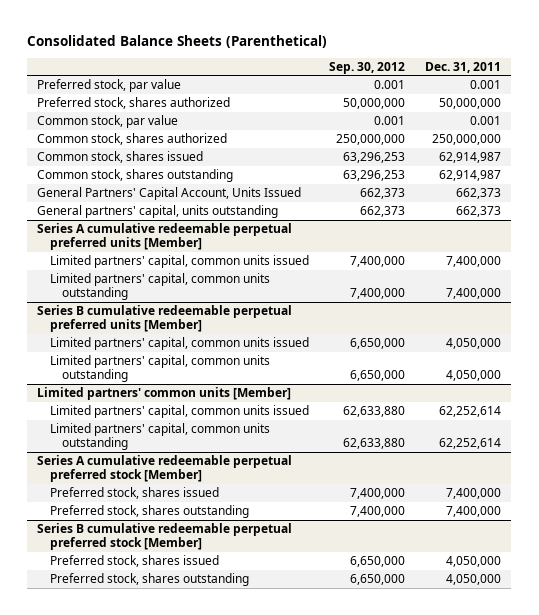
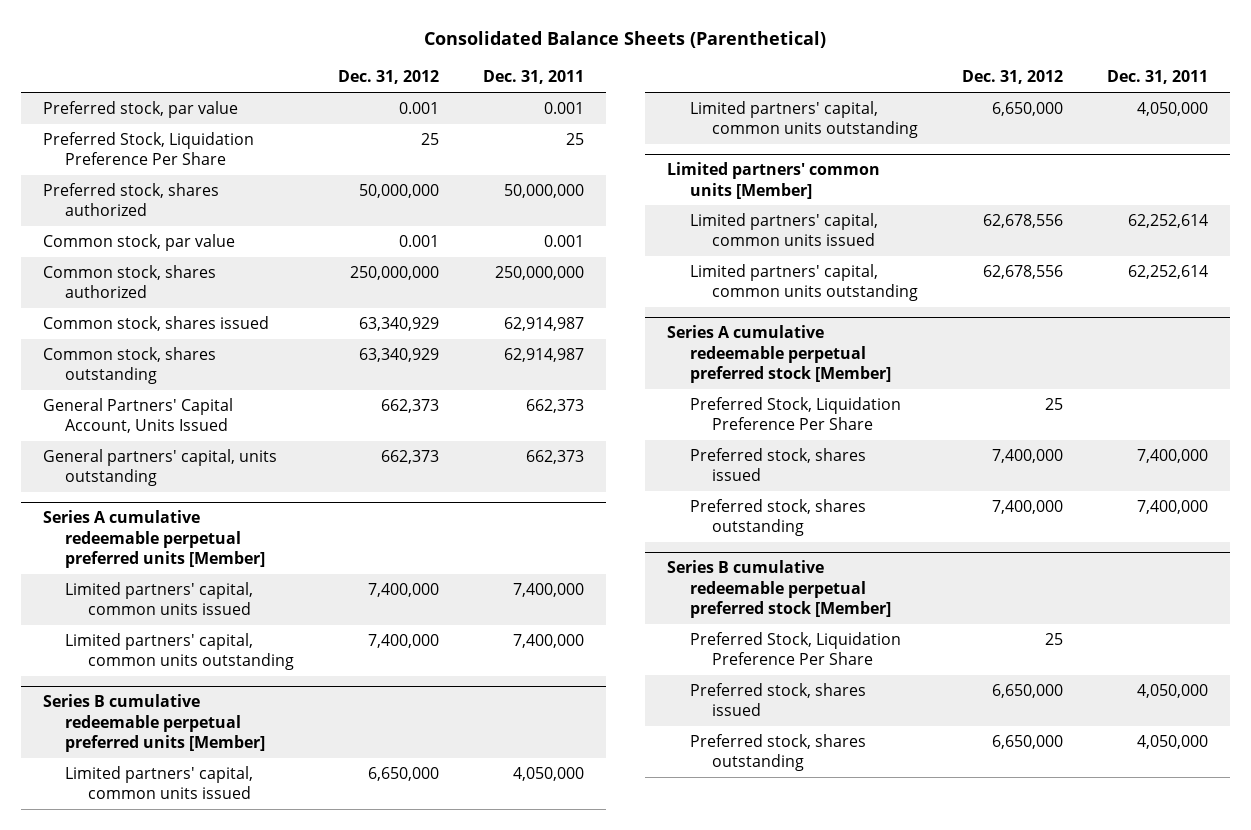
- | Sep. 30, 2012 | Dec. 31, 2011
+ | Dec. 31, 2012 | Dec. 31, 2011
+ Preferred Stock, Liquidation Preference Per Share | 25 | 25
@ Series A cumulative redeemable perpetual preferred stock [Member]
+ Preferred Stock, Liquidation Preference Per Share | 25 |
@ Series B cumulative redeemable perpetual preferred stock [Member]
+ Preferred Stock, Liquidation Preference Per Share | 25 |

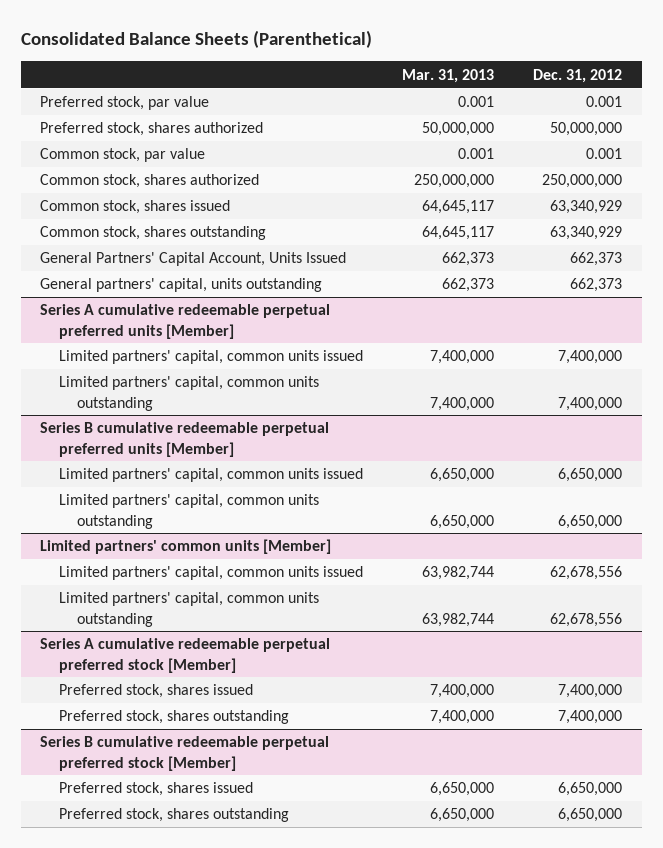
- | Dec. 31, 2012 | Dec. 31, 2011
+ | Mar. 31, 2013 | Dec. 31, 2012
- Preferred Stock, Liquidation Preference Per Share | 25 | 25
@ Series A cumulative redeemable perpetual preferred stock [Member]
- Preferred Stock, Liquidation Preference Per Share | 25 |
@ Series B cumulative redeemable perpetual preferred stock [Member]
- Preferred Stock, Liquidation Preference Per Share | 25 |

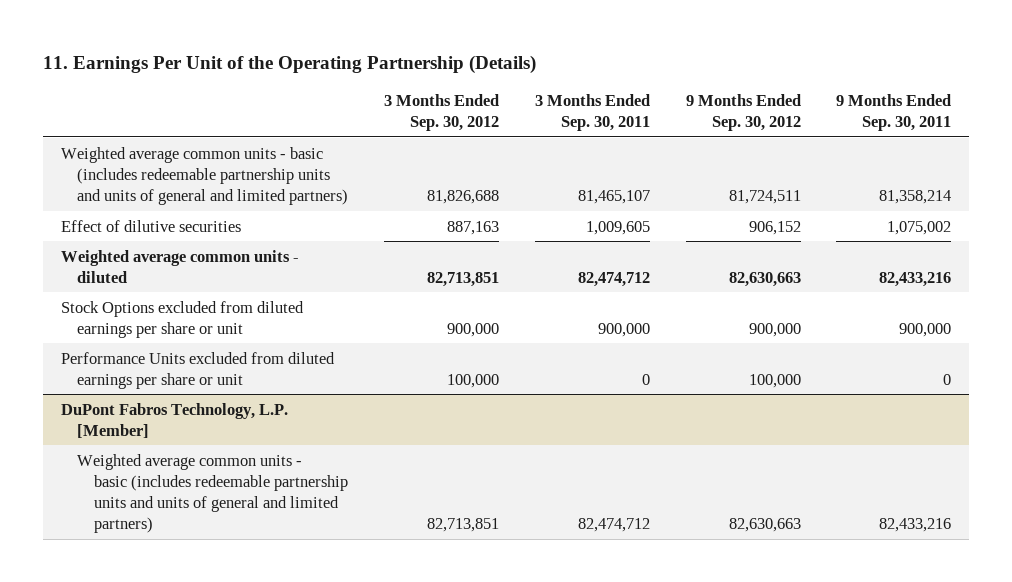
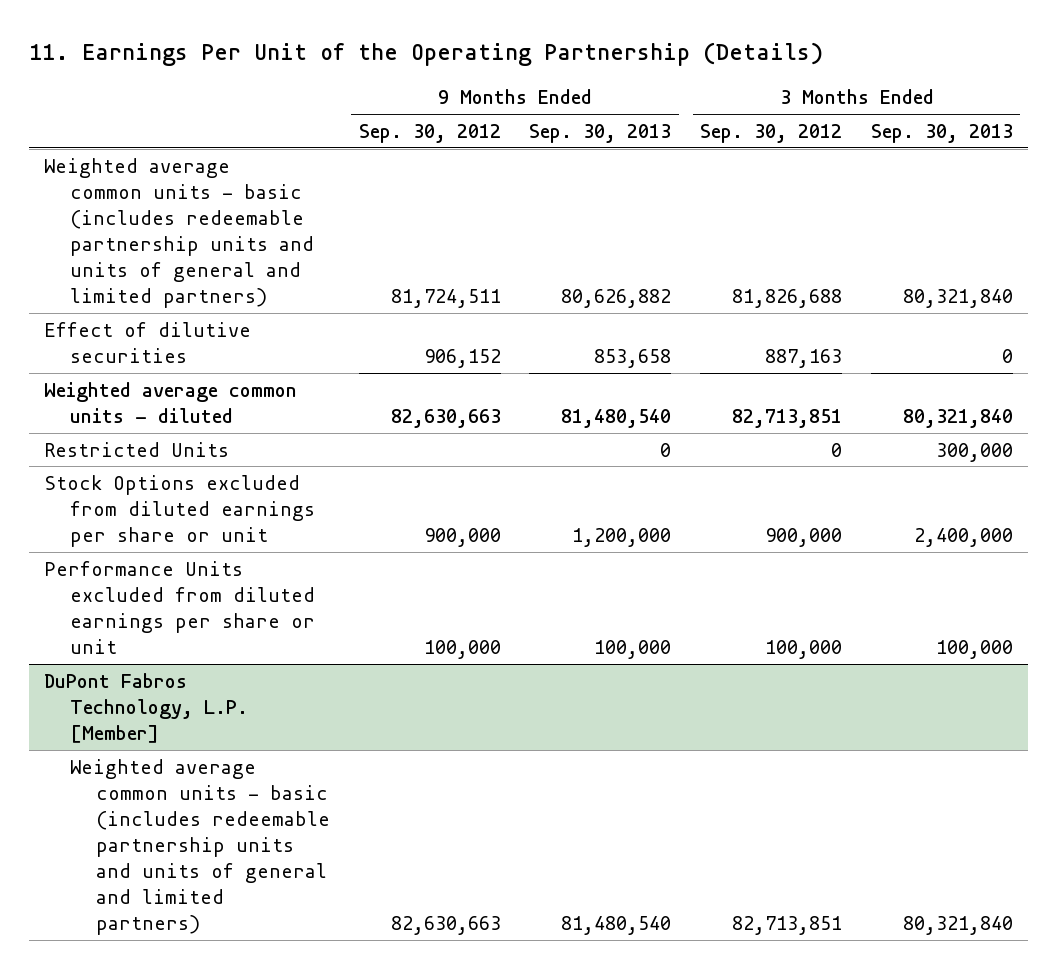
- | 3 Months Ended Sep. 30, 2012 | 3 Months Ended Sep. 30, 2011 | 9 Months Ended Sep. 30, 2012 | 9 Months Ended Sep. 30, 2011
+ | 9 Months Ended Sep. 30, 2012 | 9 Months Ended Sep. 30, 2013 | 3 Months Ended Sep. 30, 2012 | 3 Months Ended Sep. 30, 2013
+ Restricted Units | | 0 | 0 | 300,000

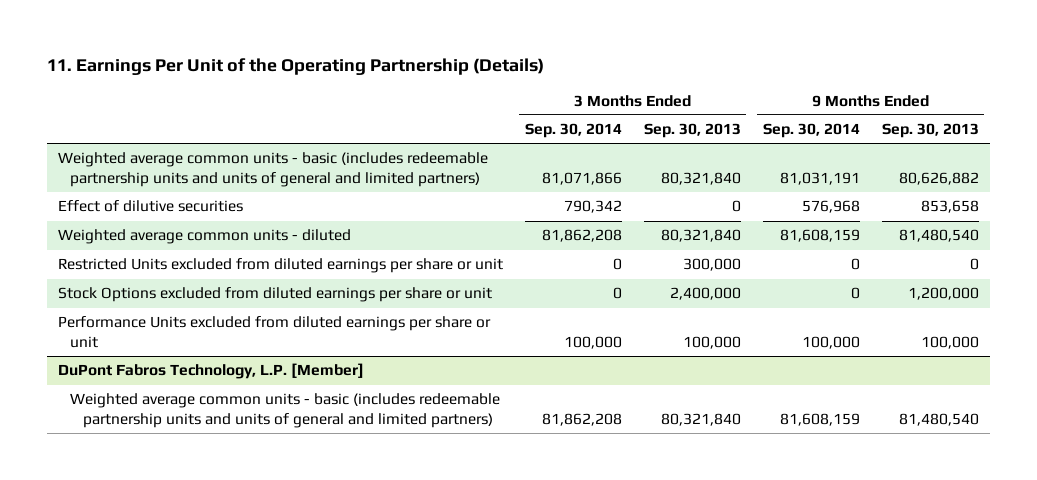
- | 9 Months Ended Sep. 30, 2012 | 9 Months Ended Sep. 30, 2013 | 3 Months Ended Sep. 30, 2012 | 3 Months Ended Sep. 30, 2013
+ | 3 Months Ended Sep. 30, 2014 | 3 Months Ended Sep. 30, 2013 | 9 Months Ended Sep. 30, 2014 | 9 Months Ended Sep. 30, 2013
- Restricted Units | | 0 | 0 | 300,000
+ Restricted Units excluded from diluted earnings per share or unit | 0 | 300,000 | 0 | 0

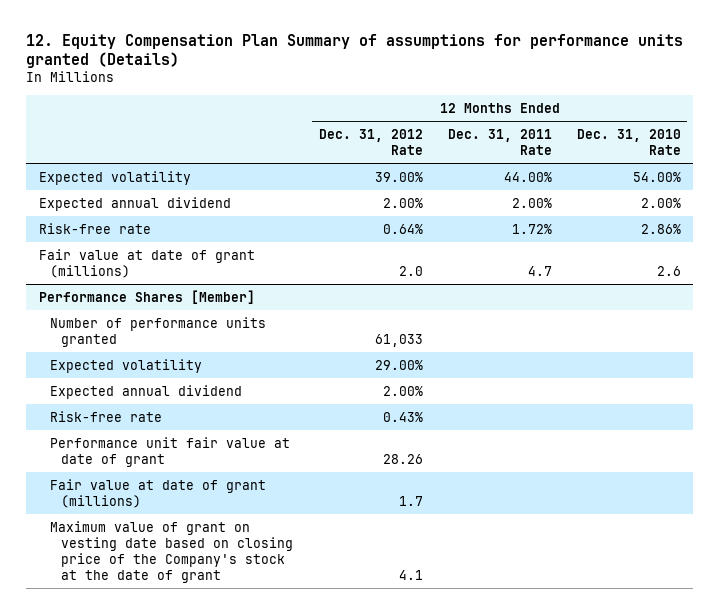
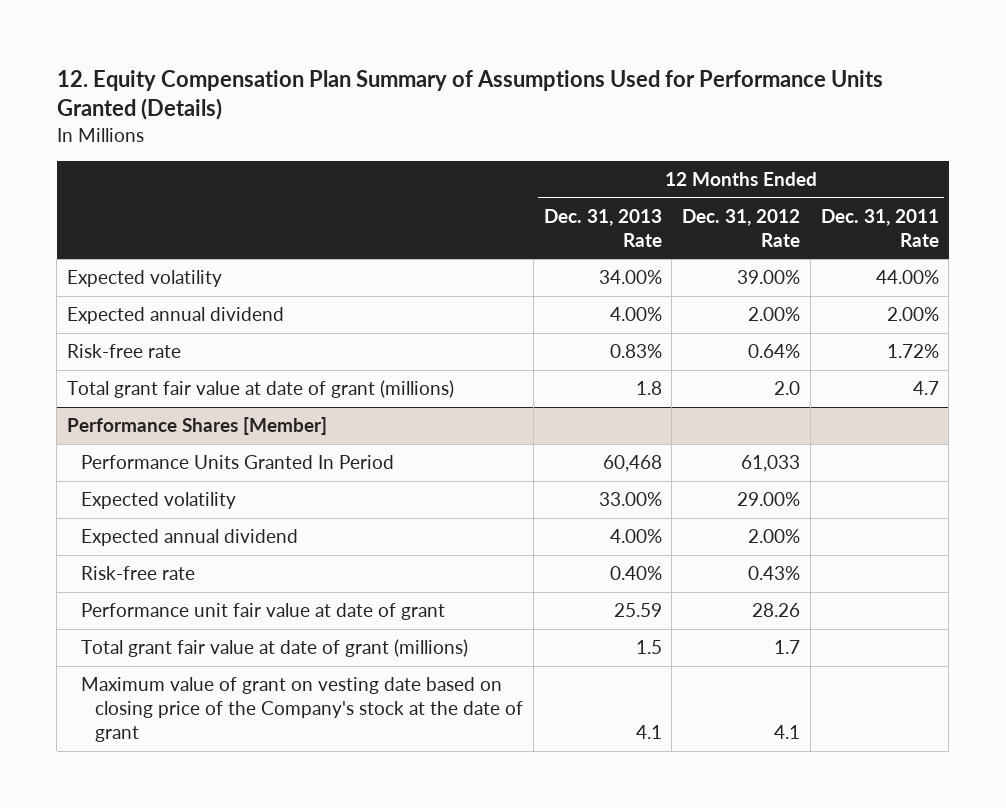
- 12. Equity Compensation Plan Summary of assumptions for performance units granted (Details)
+ 12. Equity Compensation Plan Summary of Assumptions Used for Performance Units Granted (Details)
- | 12 Months Ended Dec. 31, 2012 Rate | 12 Months Ended Dec. 31, 2011 Rate | 12 Months Ended Dec. 31, 2010 Rate
+ | 12 Months Ended Dec. 31, 2013 Rate | 12 Months Ended Dec. 31, 2012 Rate | 12 Months Ended Dec. 31, 2011 Rate
- Fair value at date of grant (millions) | 2.0 | 4.7 | 2.6
+ Total grant fair value at date of grant (millions) | 1.8 | 2.0 | 4.7
@ Performance Shares [Member]
- Number of performance units granted | 61,033 | |
+ Performance Units Granted In Period | 60,468 | 61,033 |
- Fair value at date of grant (millions) | 1.7 | |
+ Total grant fair value at date of grant (millions) | 1.5 | 1.7 |

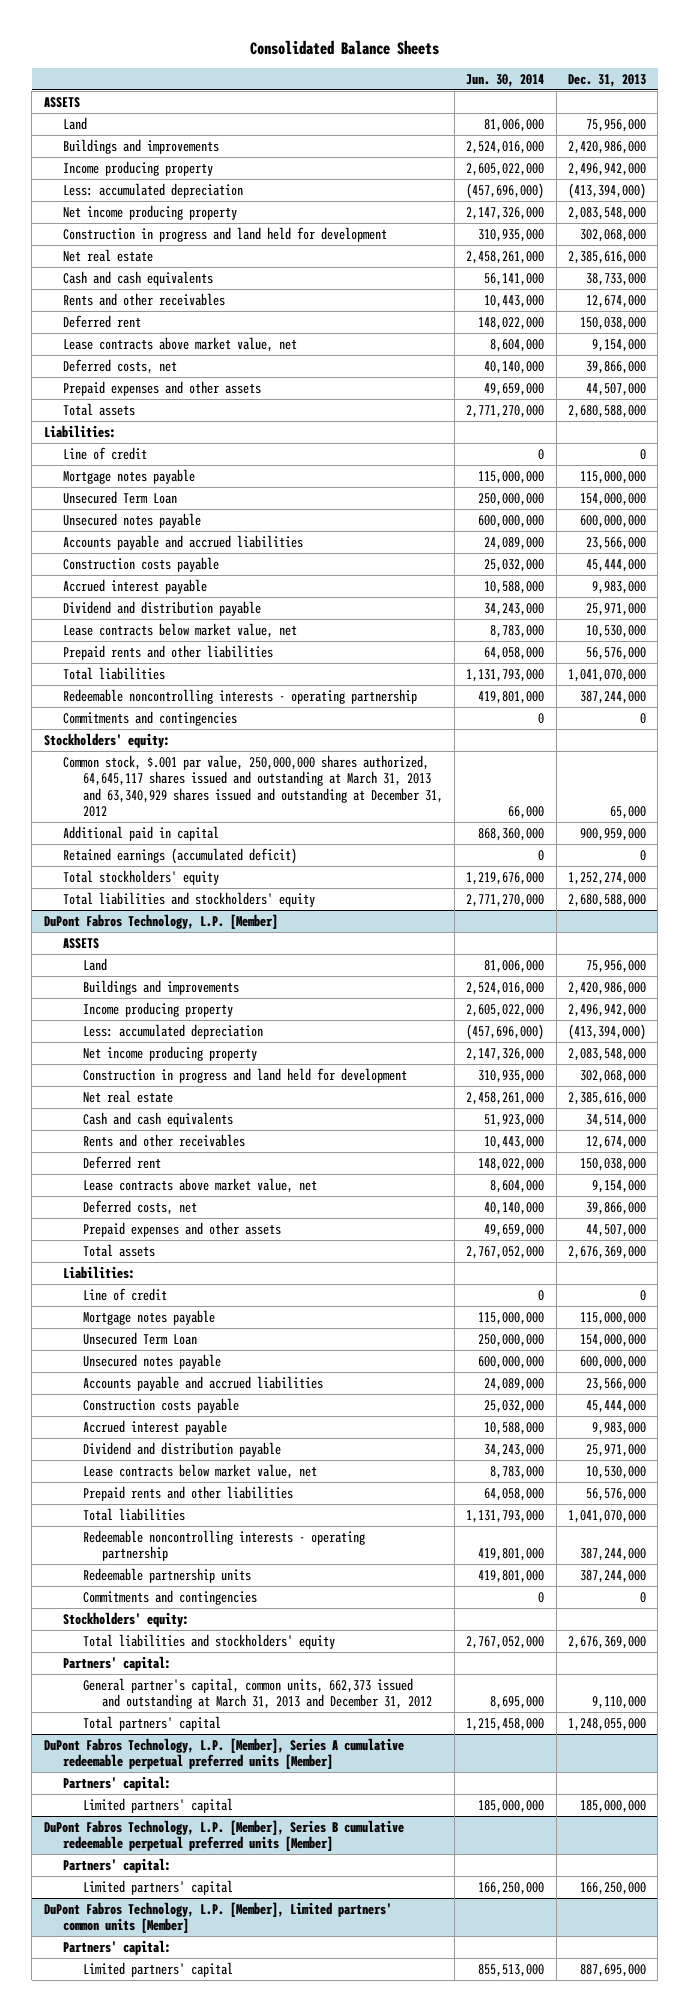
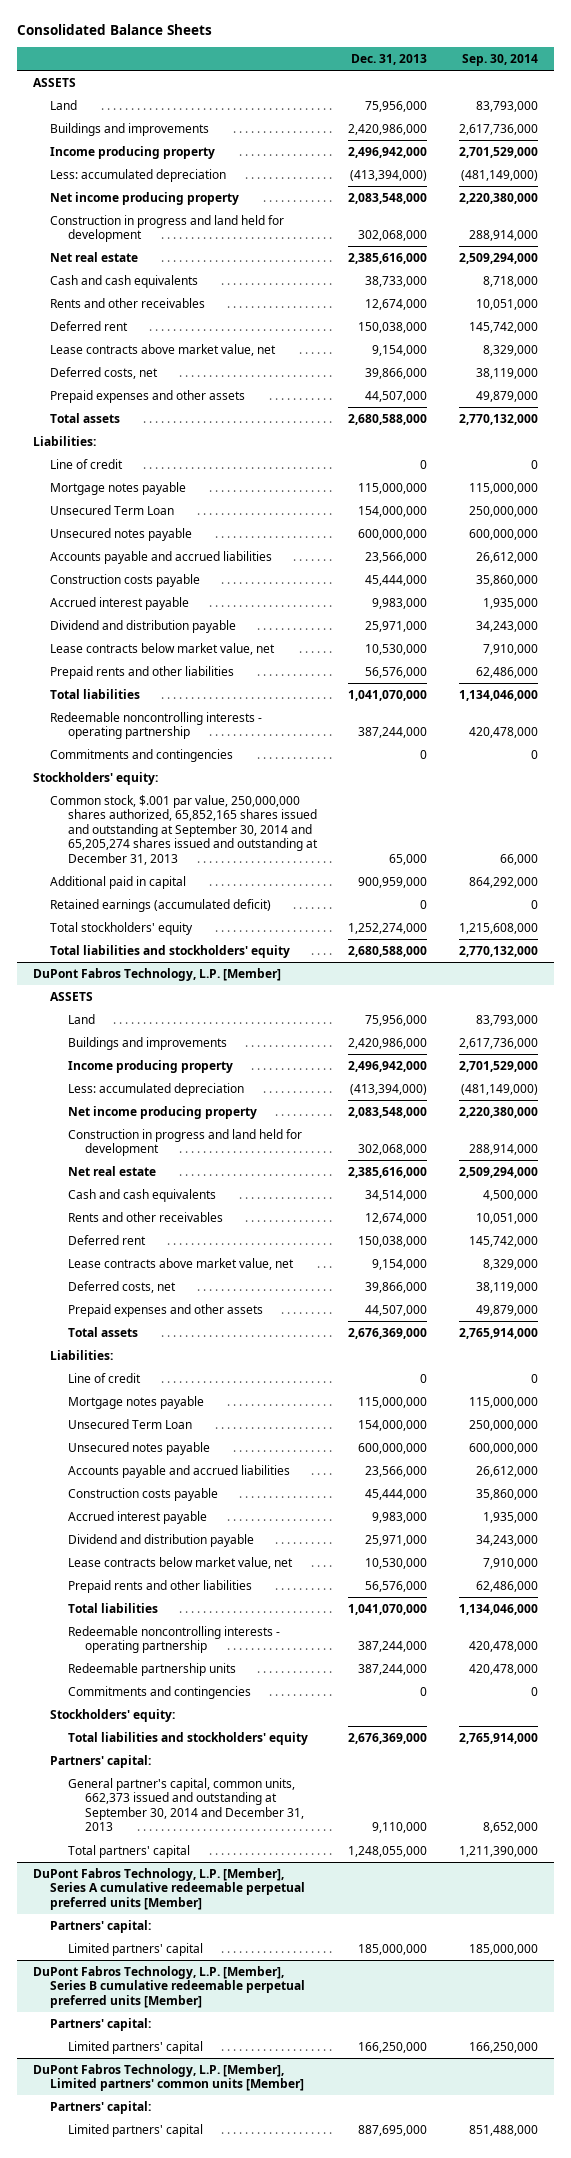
- | Jun. 30, 2014 | Dec. 31, 2013
+ | Dec. 31, 2013 | Sep. 30, 2014
- Common stock, $.001 par value, 250,000,000 shares authorized, 64,645,117 shares issued and outstanding at March 31, 2013 and 63,340,929 shares issued and outstanding at December 31, 2012 | 66,000 | 65,000
+ Common stock, $.001 par value, 250,000,000 shares authorized, 65,852,165 shares issued and outstanding at September 30, 2014 and 65,205,274 shares issued and outstanding at December 31, 2013 | 65,000 | 66,000
@ DuPont Fabros Technology, L.P. [Member]
- General partner's capital, common units, 662,373 issued and outstanding at March 31, 2013 and December 31, 2012 | 8,695,000 | 9,110,000
+ General partner's capital, common units, 662,373 issued and outstanding at September 30, 2014 and December 31, 2013 | 9,110,000 | 8,652,000

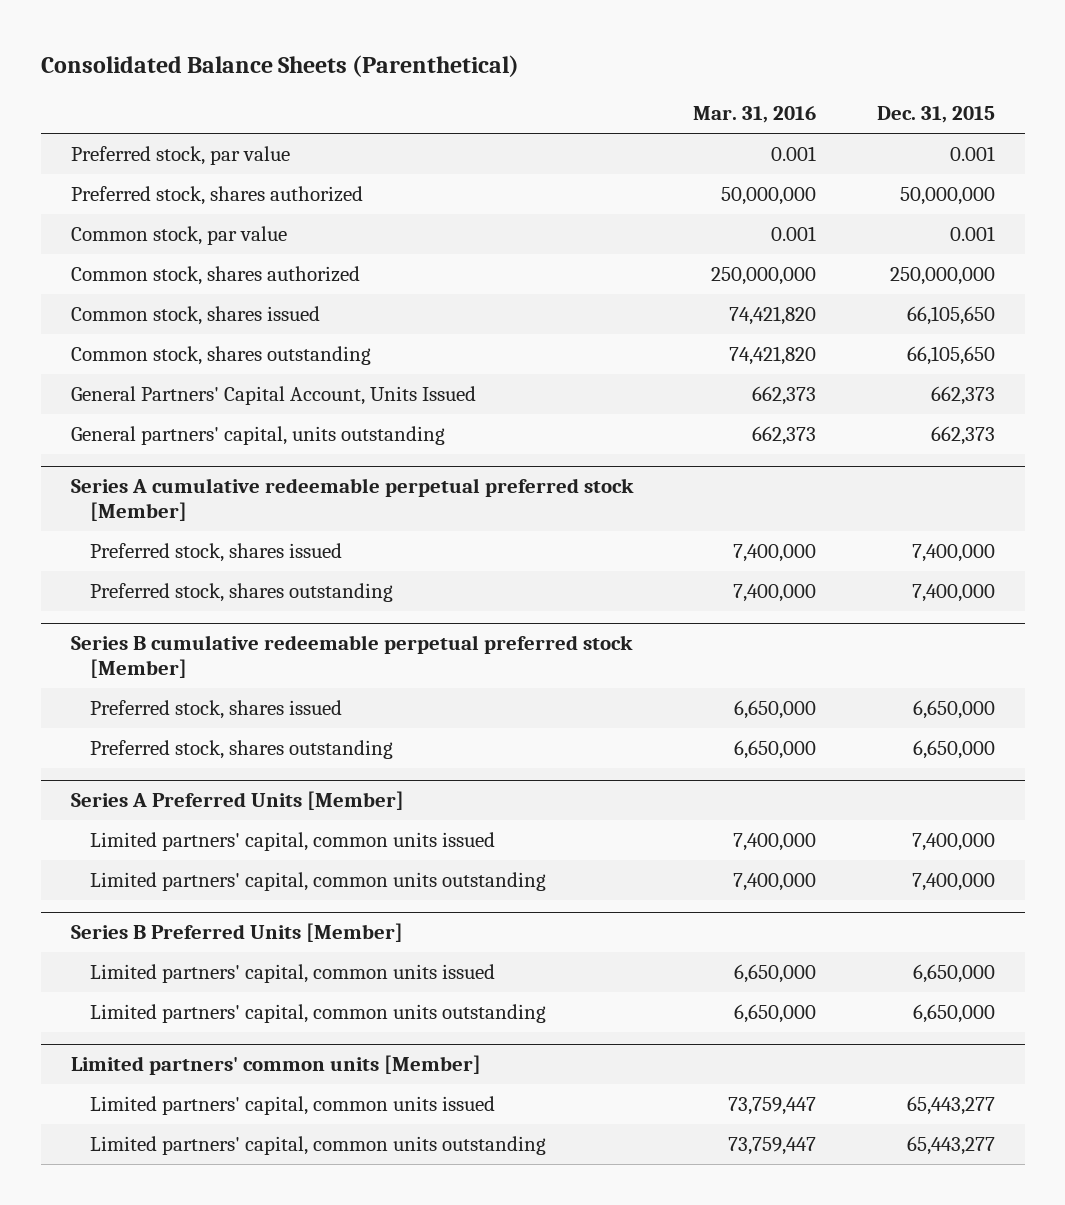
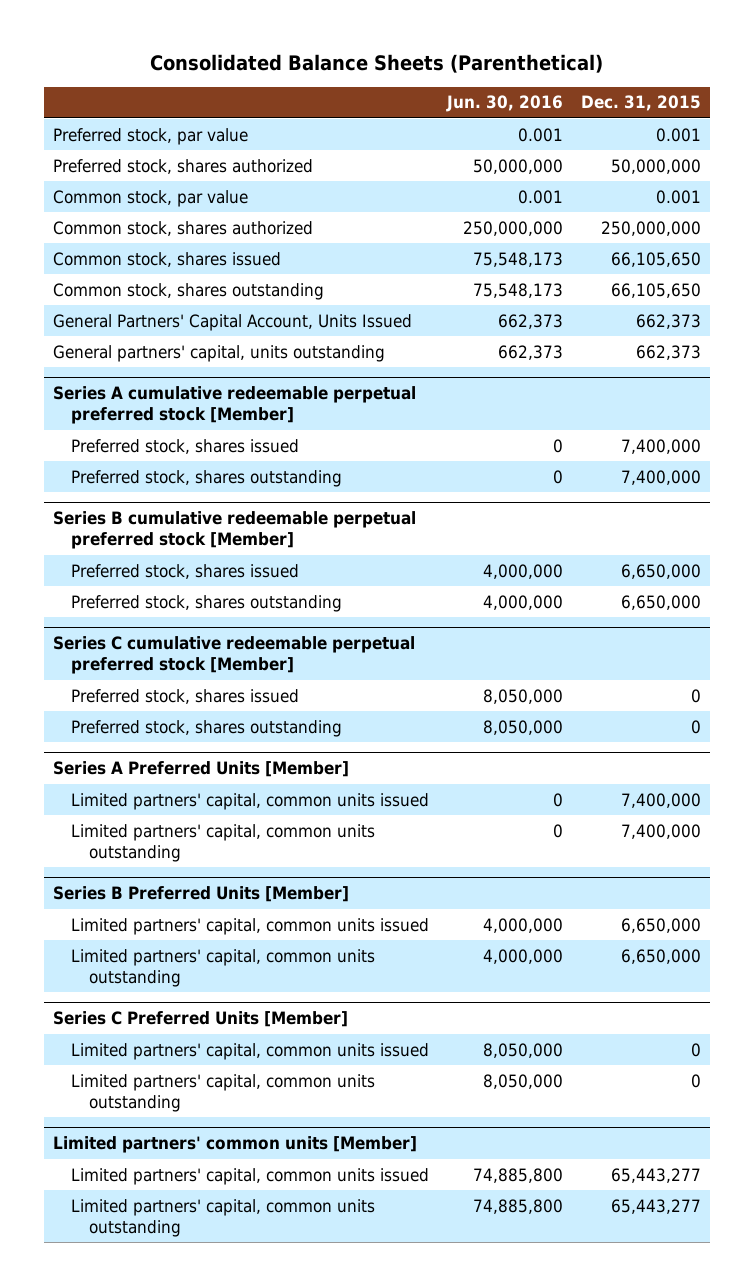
- | Mar. 31, 2016 | Dec. 31, 2015
+ | Jun. 30, 2016 | Dec. 31, 2015
+ Series C cumulative redeemable perpetual preferred stock [Member]
+ Preferred stock, shares issued | 8,050,000 | 0
+ Preferred stock, shares outstanding | 8,050,000 | 0
+ Series C Preferred Units [Member]
+ Limited partners' capital, common units issued | 8,050,000 | 0
+ Limited partners' capital, common units outstanding | 8,050,000 | 0

